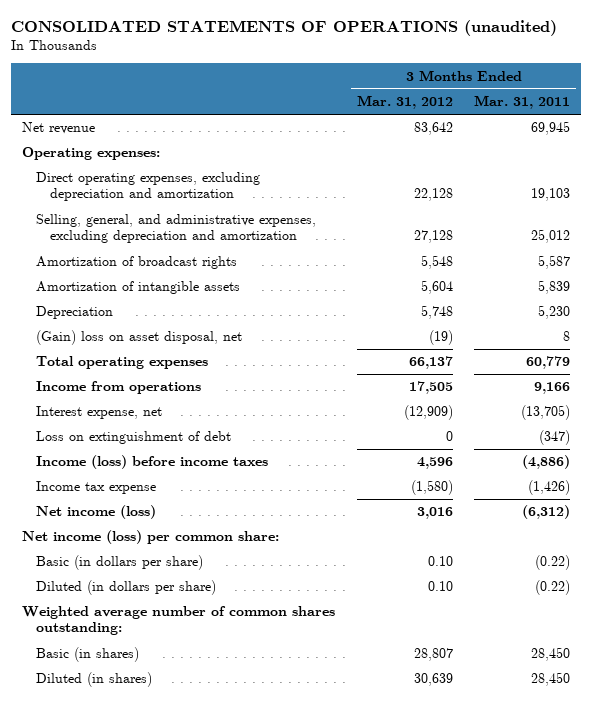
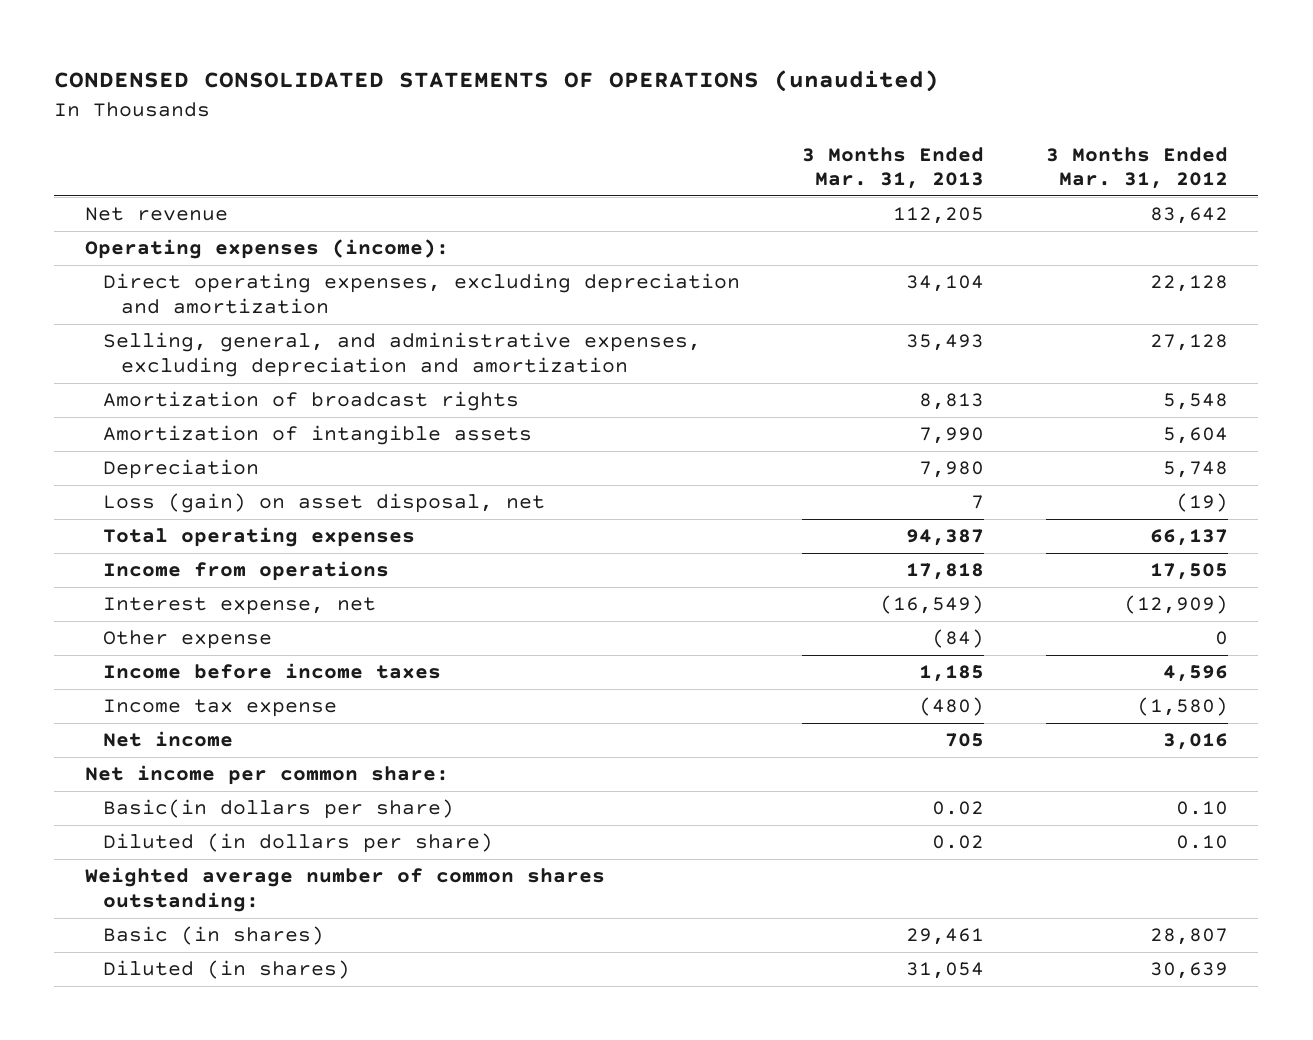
- CONSOLIDATED STATEMENTS OF OPERATIONS (unaudited)
+ CONDENSED CONSOLIDATED STATEMENTS OF OPERATIONS (unaudited)
- | 3 Months Ended Mar. 31, 2012 | 3 Months Ended Mar. 31, 2011
+ | 3 Months Ended Mar. 31, 2013 | 3 Months Ended Mar. 31, 2012
- Operating expenses:
+ Operating expenses (income):
- (Gain) loss on asset disposal, net | (19) | 8
+ Loss (gain) on asset disposal, net | 7 | (19)
- Loss on extinguishment of debt | 0 | (347)
- Income (loss) before income taxes | 4,596 | (4,886)
+ Other expense | (84) | 0
+ Income before income taxes | 1,185 | 4,596
- Net income (loss) | 3,016 | (6,312)
- Net income (loss) per common share:
- Basic (in dollars per share) | 0.10 | (0.22)
+ Net income | 705 | 3,016
+ Net income per common share:
+ Basic(in dollars per share) | 0.02 | 0.10

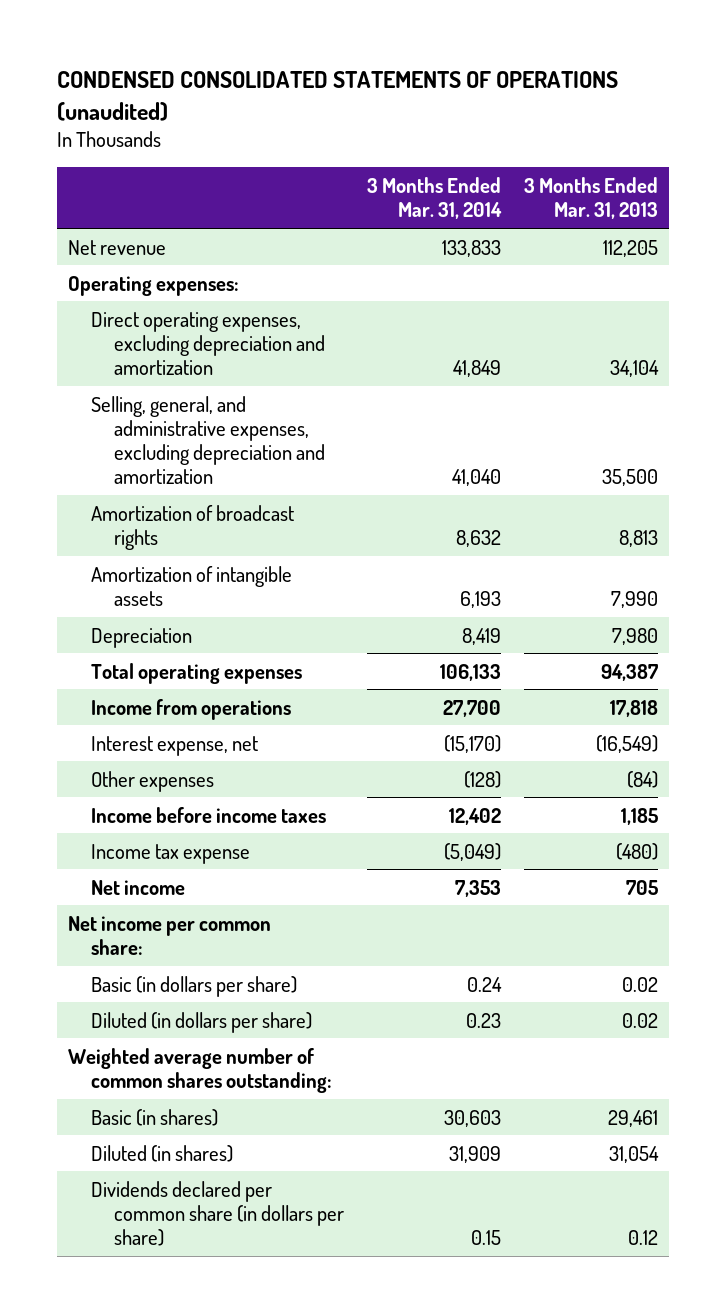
- | 3 Months Ended Mar. 31, 2013 | 3 Months Ended Mar. 31, 2012
+ | 3 Months Ended Mar. 31, 2014 | 3 Months Ended Mar. 31, 2013
- Operating expenses (income):
+ Operating expenses:
- Selling, general, and administrative expenses, excluding depreciation and amortization | 35,493 | 27,128
+ Selling, general, and administrative expenses, excluding depreciation and amortization | 41,040 | 35,500
- Loss (gain) on asset disposal, net | 7 | (19)
- Other expense | (84) | 0
+ Other expenses | (128) | (84)
- Basic(in dollars per share) | 0.02 | 0.10
+ Basic (in dollars per share) | 0.24 | 0.02
+ Dividends declared per common share (in dollars per share) | 0.15 | 0.12

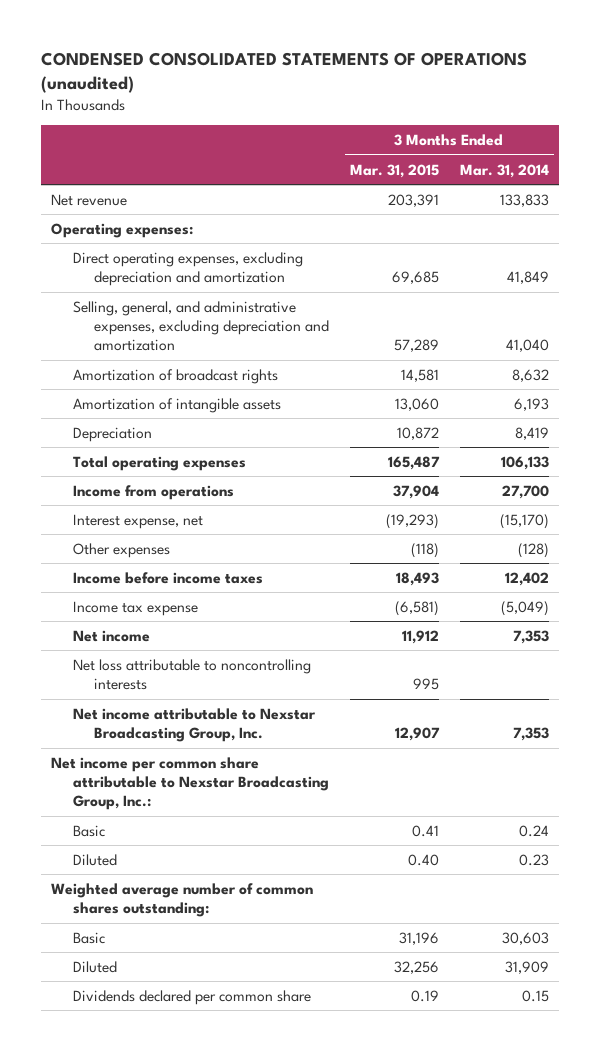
- | 3 Months Ended Mar. 31, 2014 | 3 Months Ended Mar. 31, 2013
+ | 3 Months Ended Mar. 31, 2015 | 3 Months Ended Mar. 31, 2014
- Net income per common share:
- Basic (in dollars per share) | 0.24 | 0.02
- Diluted (in dollars per share) | 0.23 | 0.02
+ Net loss attributable to noncontrolling interests | 995 |
+ Net income attributable to Nexstar Broadcasting Group, Inc. | 12,907 | 7,353
+ Net income per common share attributable to Nexstar Broadcasting Group, Inc.:
+ Basic | 0.41 | 0.24
+ Diluted | 0.40 | 0.23
- Basic (in shares) | 30,603 | 29,461
- Diluted (in shares) | 31,909 | 31,054
- Dividends declared per common share (in dollars per share) | 0.15 | 0.12
+ Basic | 31,196 | 30,603
+ Diluted | 32,256 | 31,909
+ Dividends declared per common share | 0.19 | 0.15

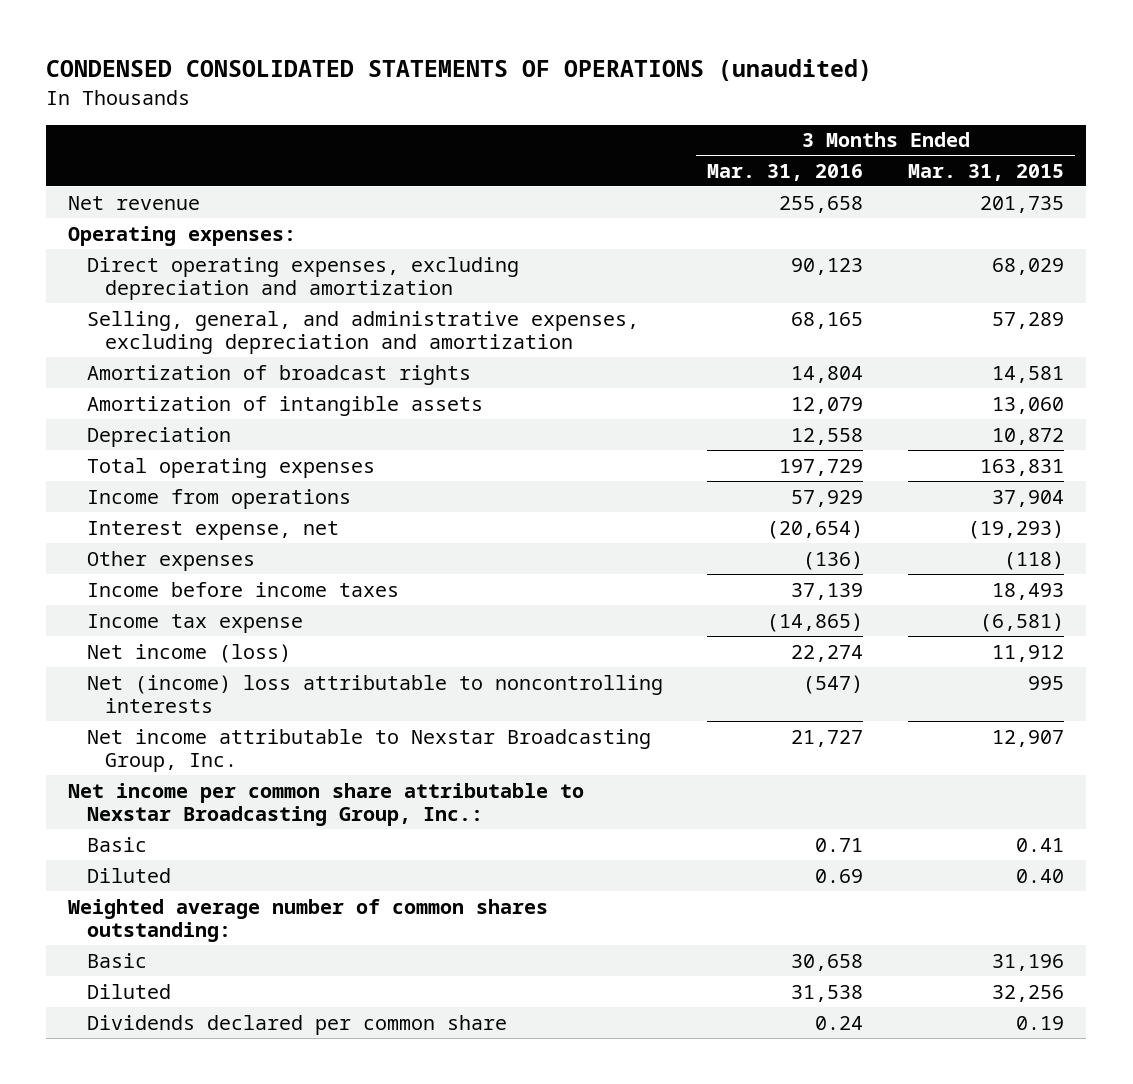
- | 3 Months Ended Mar. 31, 2015 | 3 Months Ended Mar. 31, 2014
+ | 3 Months Ended Mar. 31, 2016 | 3 Months Ended Mar. 31, 2015
- Net revenue | 203,391 | 133,833
+ Net revenue | 255,658 | 201,735
- Direct operating expenses, excluding depreciation and amortization | 69,685 | 41,849
+ Direct operating expenses, excluding depreciation and amortization | 90,123 | 68,029
- Total operating expenses | 165,487 | 106,133
+ Total operating expenses | 197,729 | 163,831
- Net income | 11,912 | 7,353
- Net loss attributable to noncontrolling interests | 995 |
+ Net income (loss) | 22,274 | 11,912
+ Net (income) loss attributable to noncontrolling interests | (547) | 995

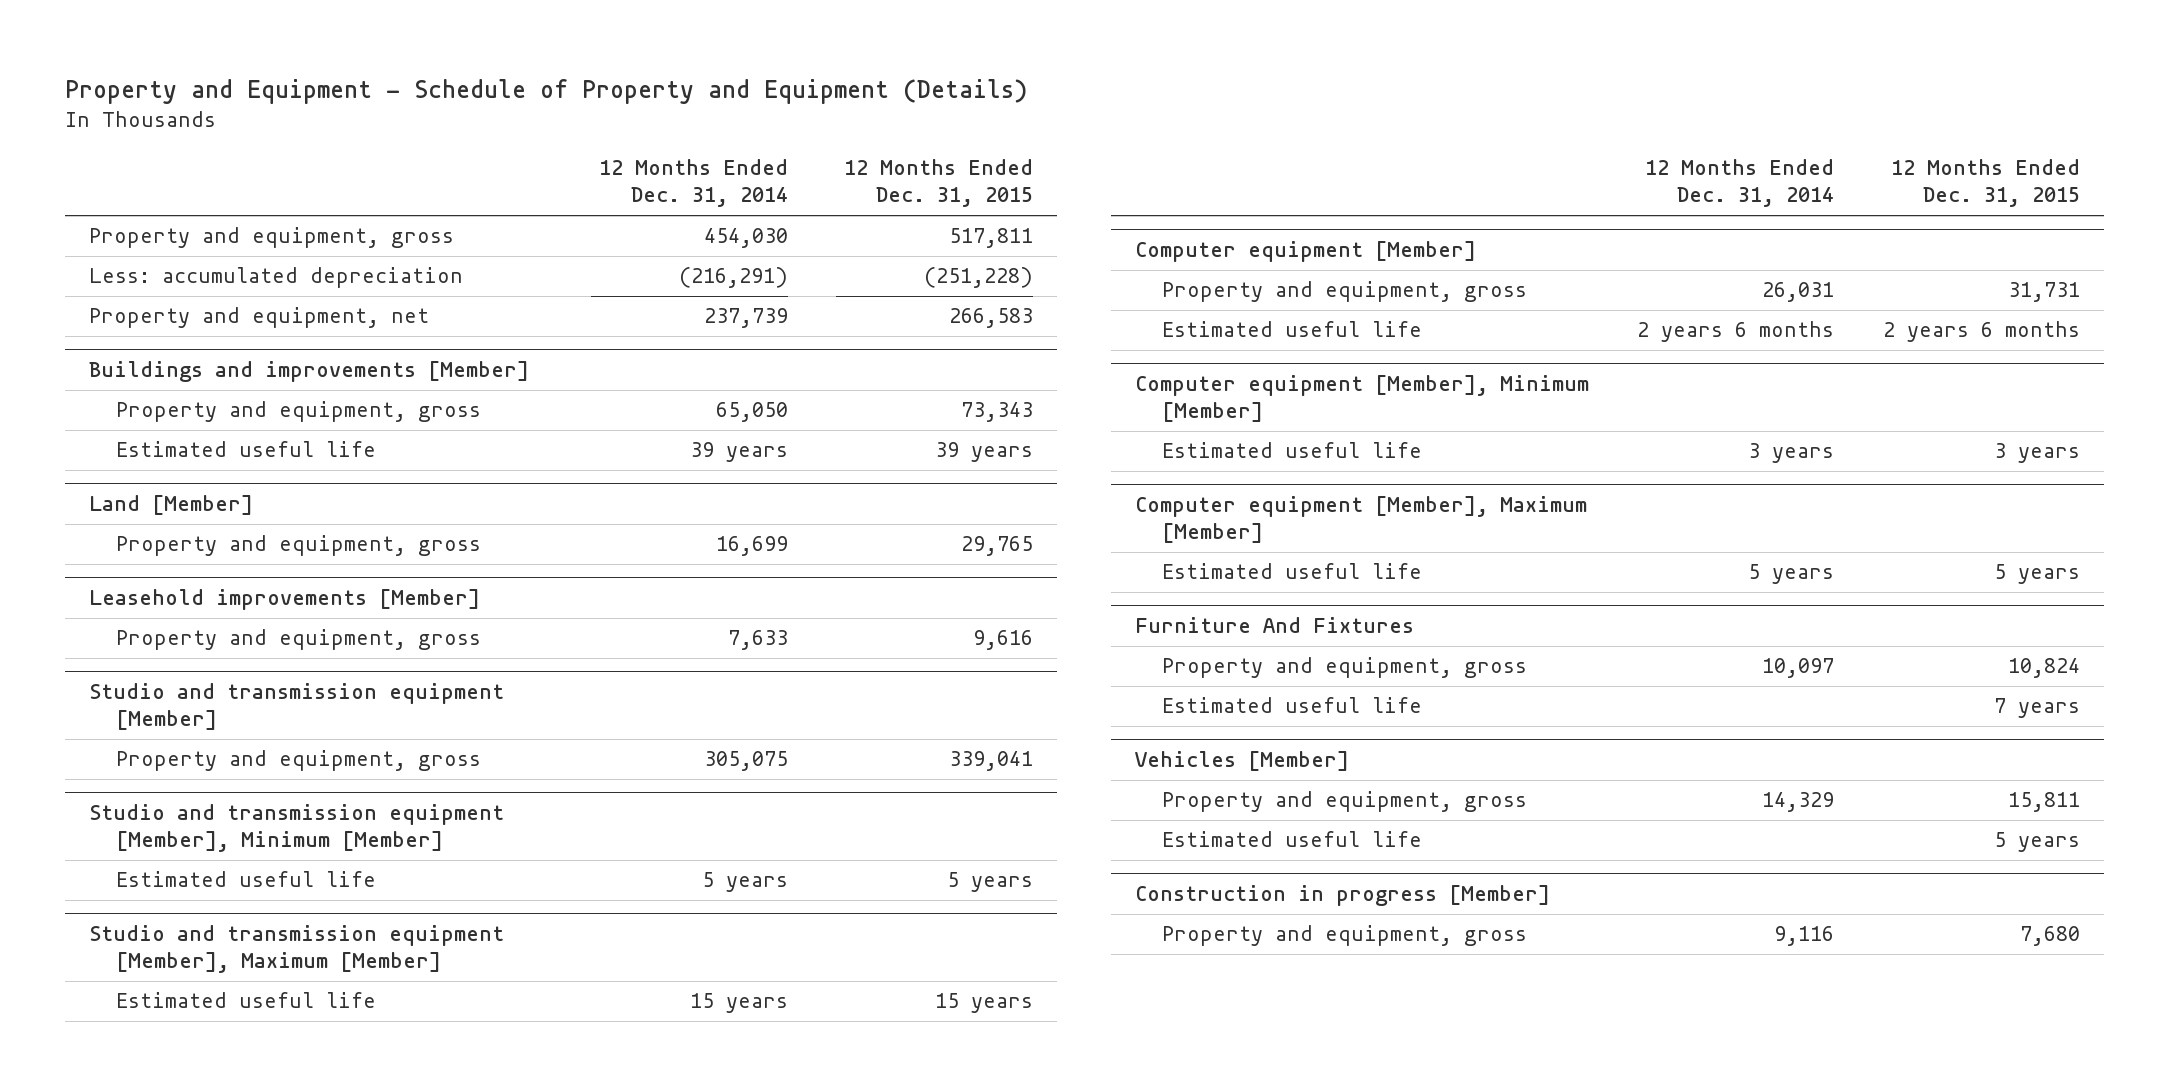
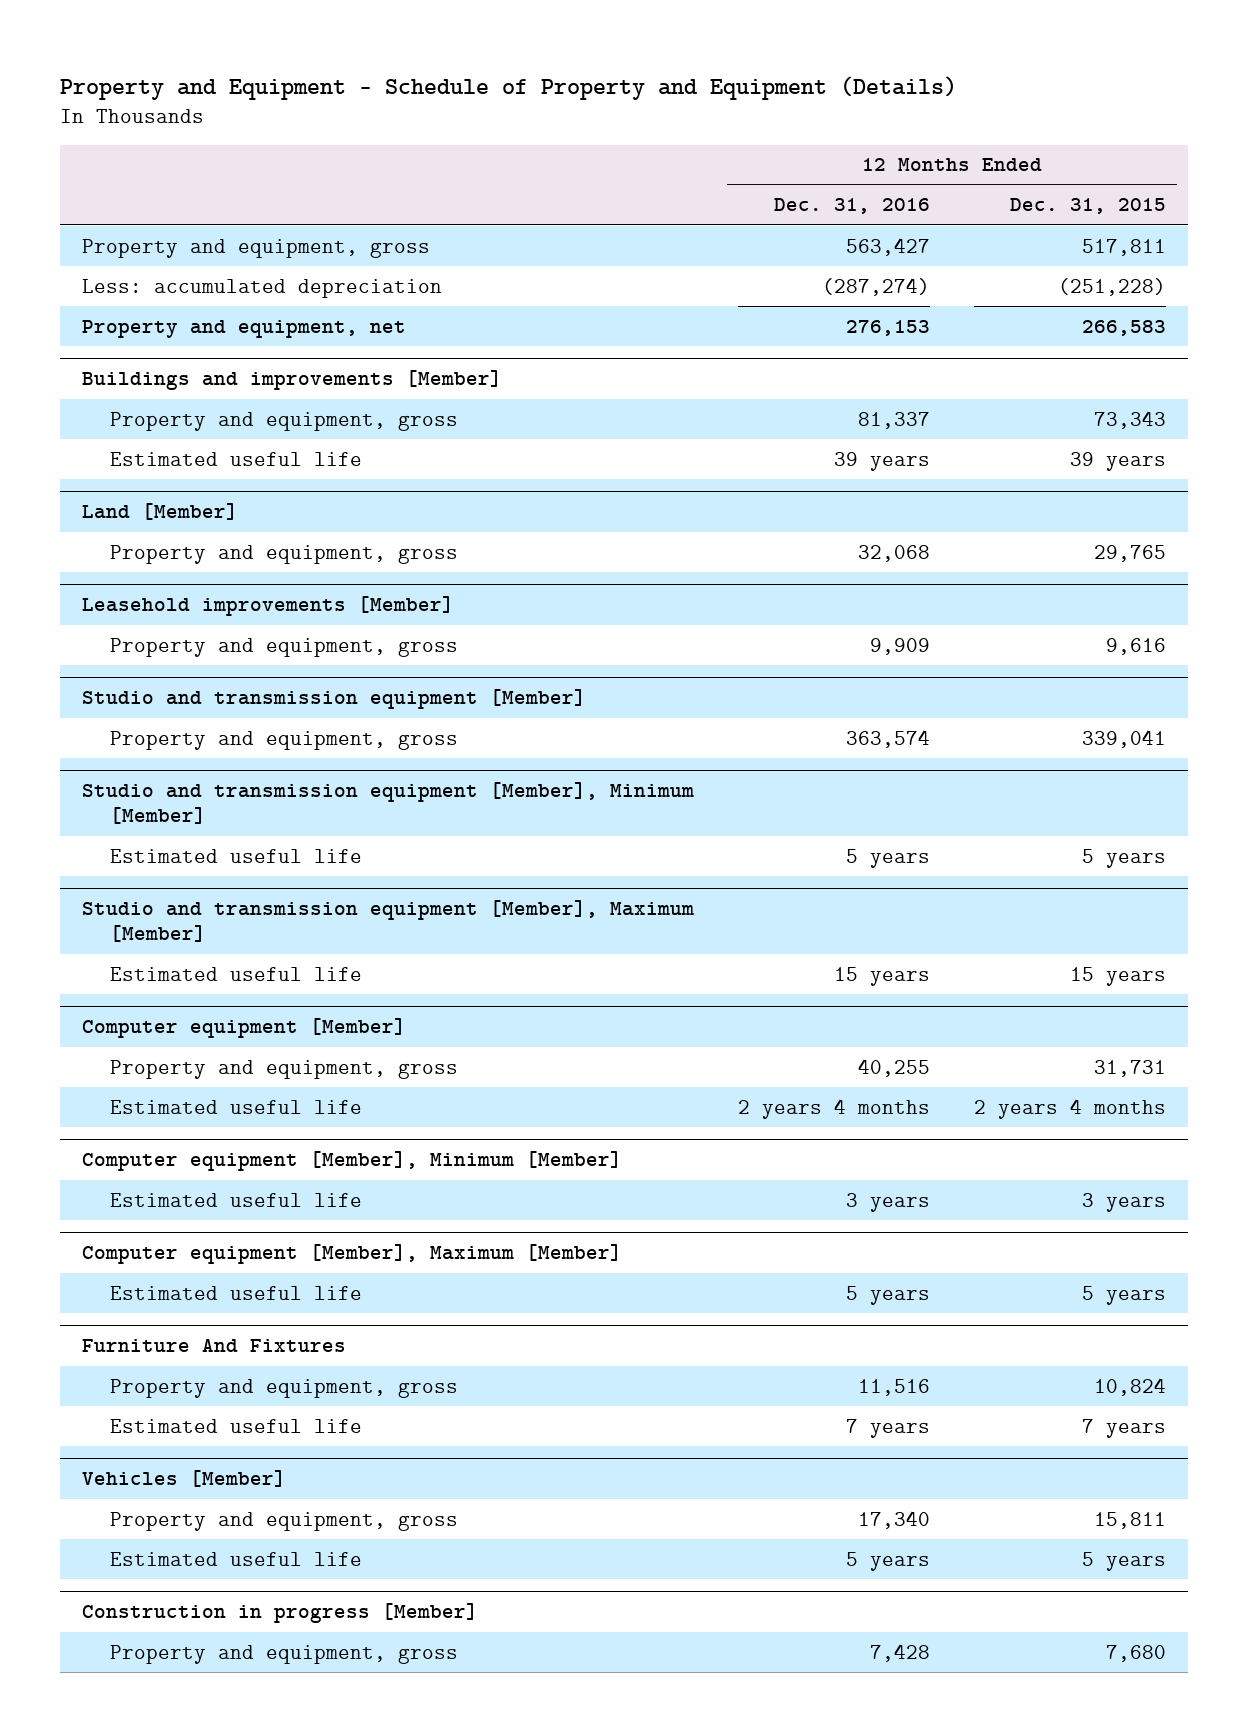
- | 12 Months Ended Dec. 31, 2014 | 12 Months Ended Dec. 31, 2015
+ | 12 Months Ended Dec. 31, 2016 | 12 Months Ended Dec. 31, 2015
@ Computer equipment [Member]
- Estimated useful life | 2 years 6 months | 2 years 6 months
+ Estimated useful life | 2 years 4 months | 2 years 4 months

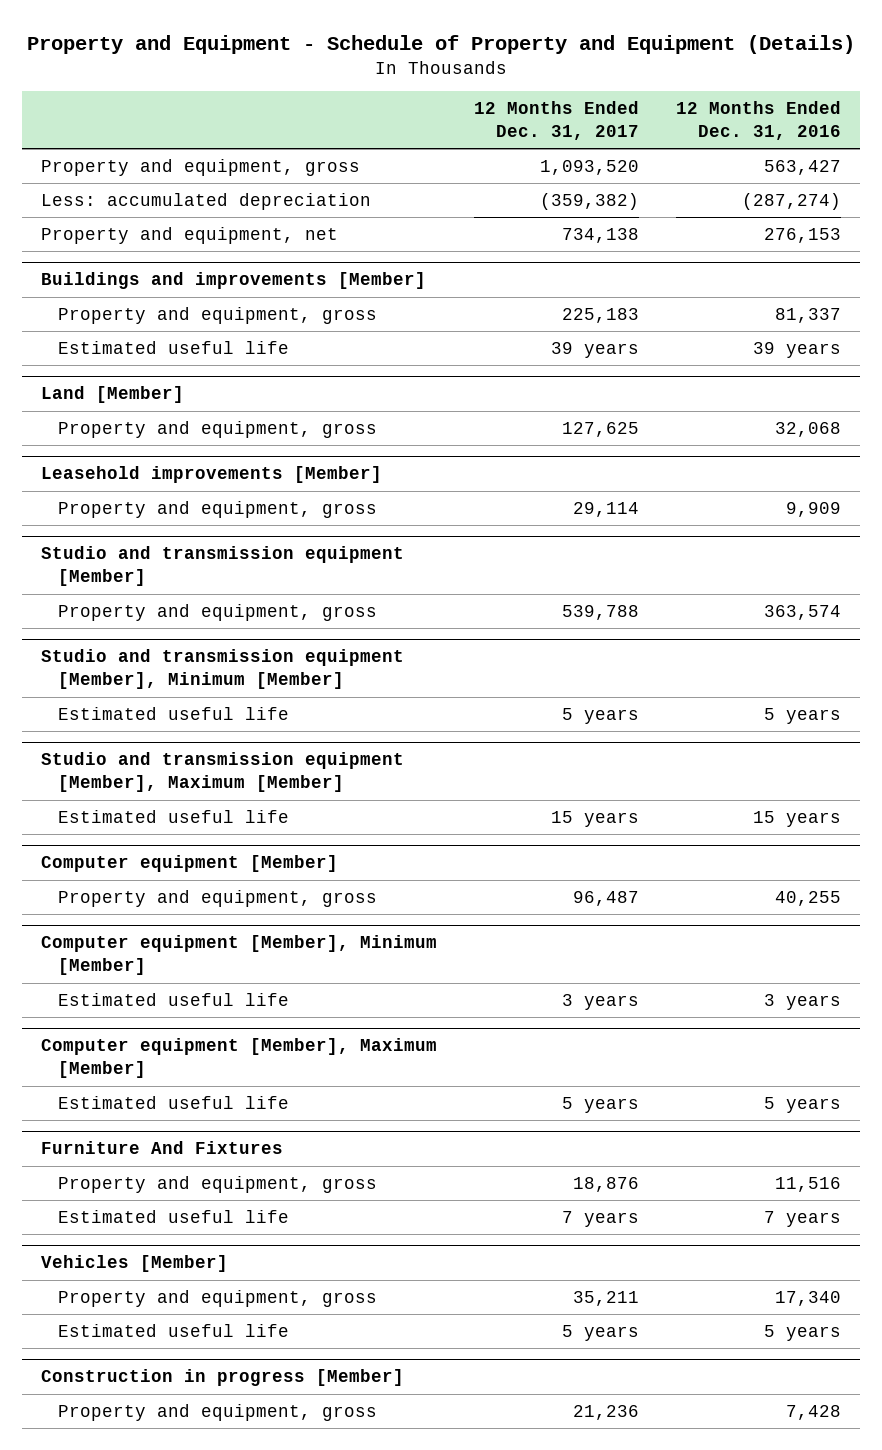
- | 12 Months Ended Dec. 31, 2016 | 12 Months Ended Dec. 31, 2015
+ | 12 Months Ended Dec. 31, 2017 | 12 Months Ended Dec. 31, 2016
@ Computer equipment [Member]
- Estimated useful life | 2 years 4 months | 2 years 4 months

